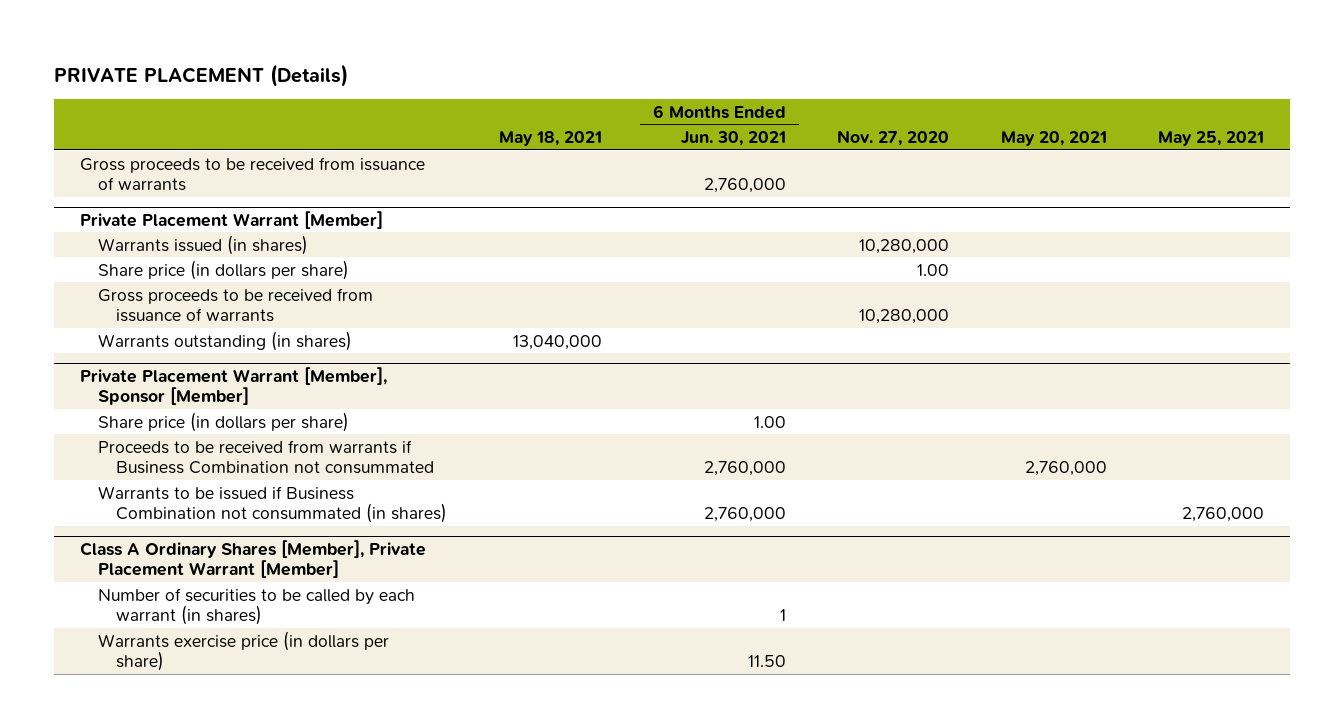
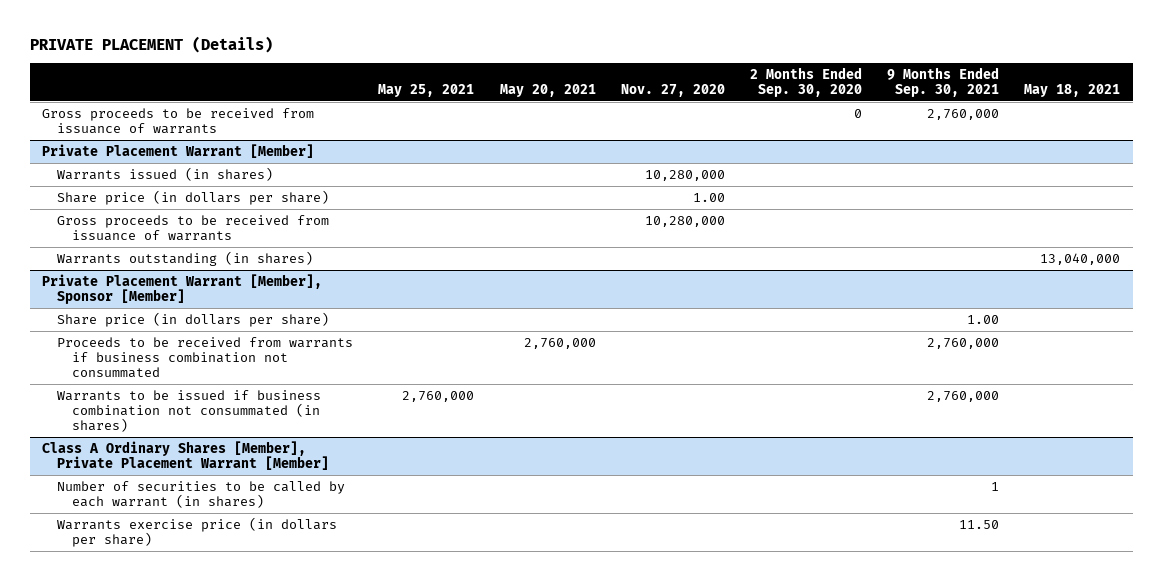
- | May 18, 2021 | 6 Months Ended Jun. 30, 2021 | Nov. 27, 2020 | May 20, 2021 | May 25, 2021
+ | May 25, 2021 | May 20, 2021 | Nov. 27, 2020 | 2 Months Ended Sep. 30, 2020 | 9 Months Ended Sep. 30, 2021 | May 18, 2021
@ Private Placement Warrant [Member], Sponsor [Member]
- Proceeds to be received from warrants if Business Combination not consummated | | 2,760,000 | | 2,760,000 |
- Warrants to be issued if Business Combination not consummated (in shares) | | 2,760,000 | | | 2,760,000
+ Proceeds to be received from warrants if business combination not consummated | | 2,760,000 | | | 2,760,000 |
+ Warrants to be issued if business combination not consummated (in shares) | 2,760,000 | | | | 2,760,000 |

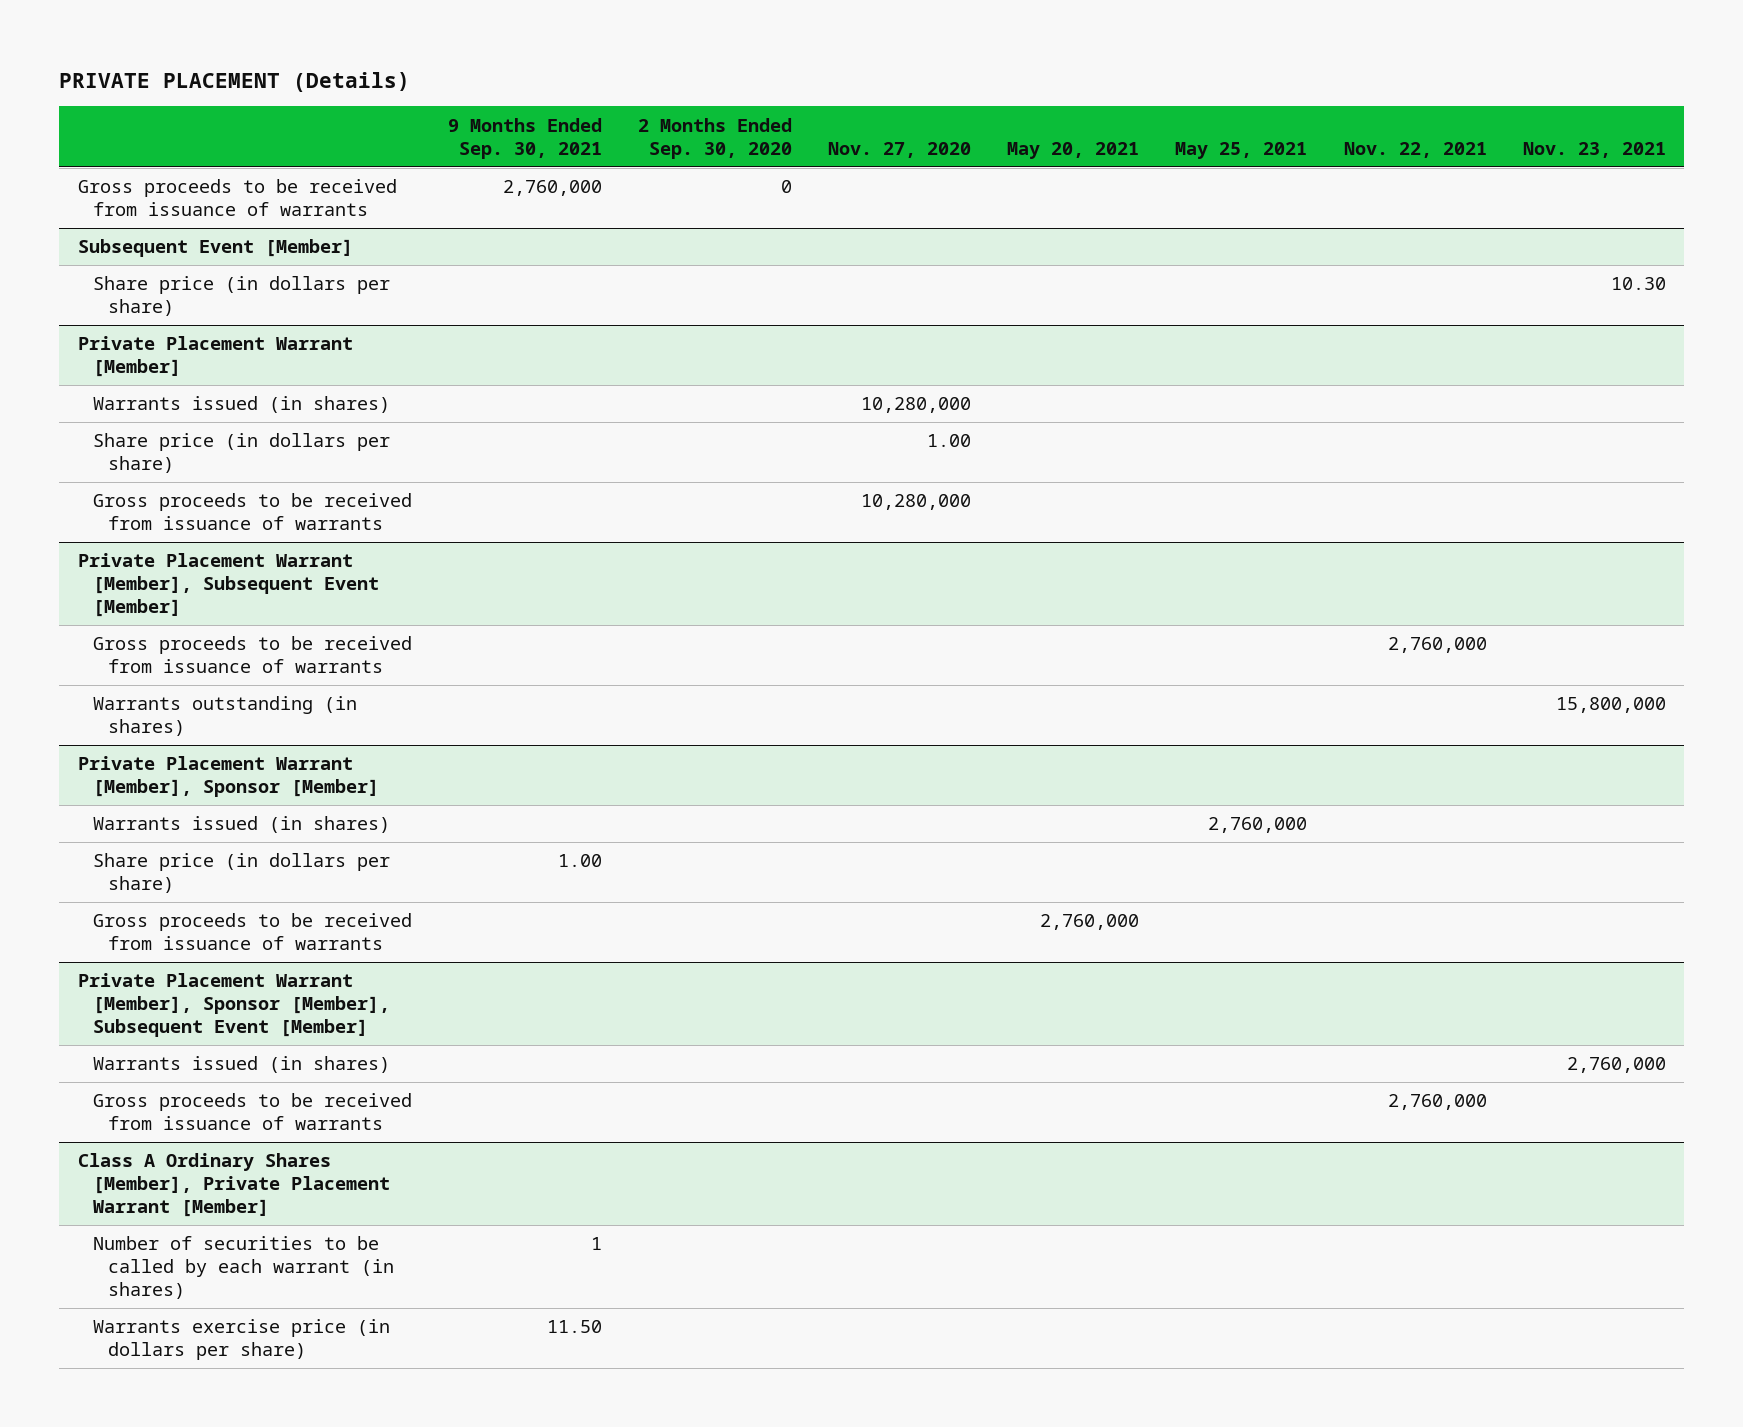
- | May 25, 2021 | May 20, 2021 | Nov. 27, 2020 | 2 Months Ended Sep. 30, 2020 | 9 Months Ended Sep. 30, 2021 | May 18, 2021
+ | 9 Months Ended Sep. 30, 2021 | 2 Months Ended Sep. 30, 2020 | Nov. 27, 2020 | May 20, 2021 | May 25, 2021 | Nov. 22, 2021 | Nov. 23, 2021
+ Subsequent Event [Member]
+ Share price (in dollars per share) | | | | | | | 10.30
@ Private Placement Warrant [Member]
- Warrants outstanding (in shares) | | | | | | 13,040,000
+ Private Placement Warrant [Member], Subsequent Event [Member]
+ Gross proceeds to be received from issuance of warrants | | | | | | 2,760,000 |
+ Warrants outstanding (in shares) | | | | | | | 15,800,000
@ Private Placement Warrant [Member], Sponsor [Member]
+ Warrants issued (in shares) | | | | | 2,760,000 | |
- Proceeds to be received from warrants if business combination not consummated | | 2,760,000 | | | 2,760,000 |
- Warrants to be issued if business combination not consummated (in shares) | 2,760,000 | | | | 2,760,000 |
+ Gross proceeds to be received from issuance of warrants | | | | 2,760,000 | | |
+ Private Placement Warrant [Member], Sponsor [Member], Subsequent Event [Member]
+ Warrants issued (in shares) | | | | | | | 2,760,000
+ Gross proceeds to be received from issuance of warrants | | | | | | 2,760,000 |

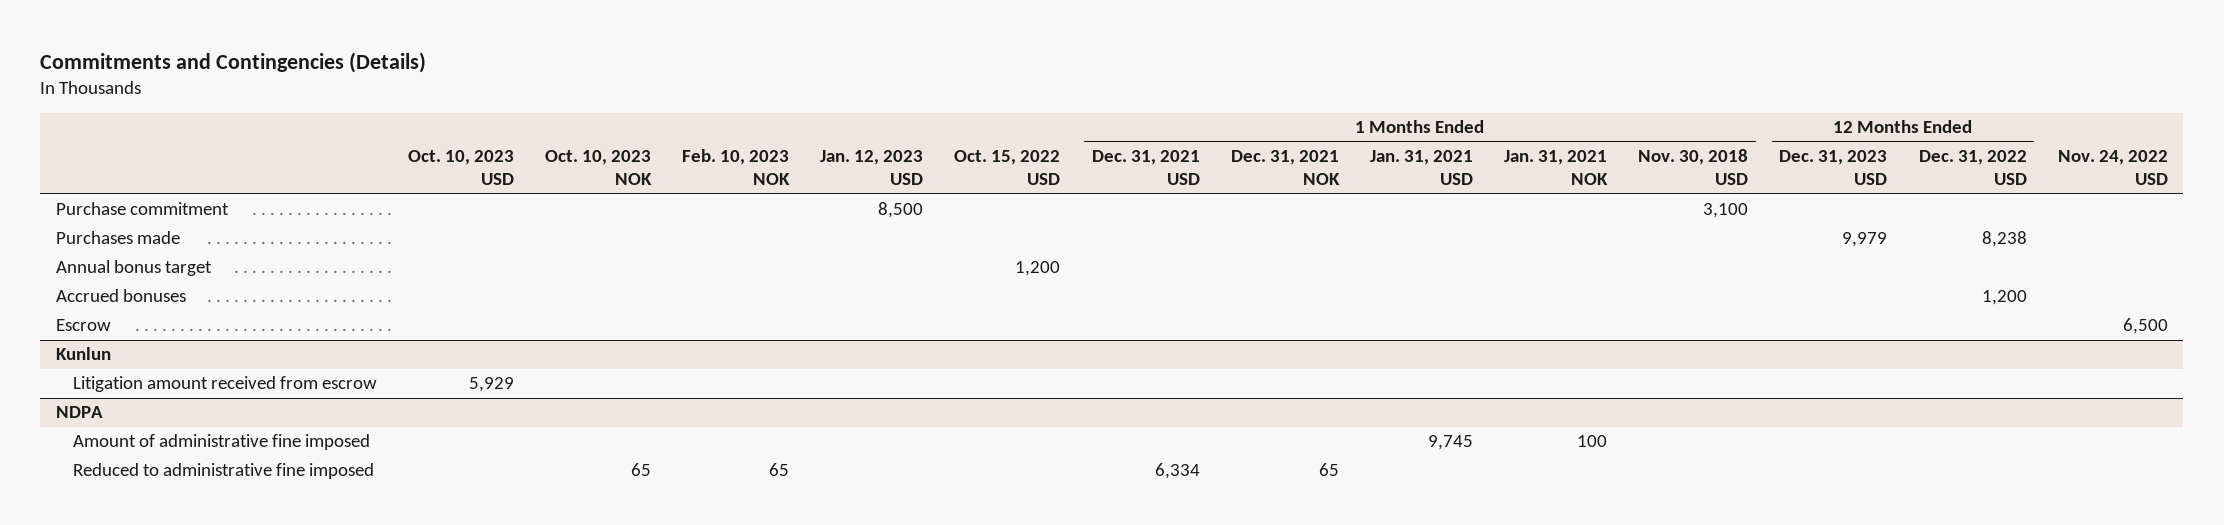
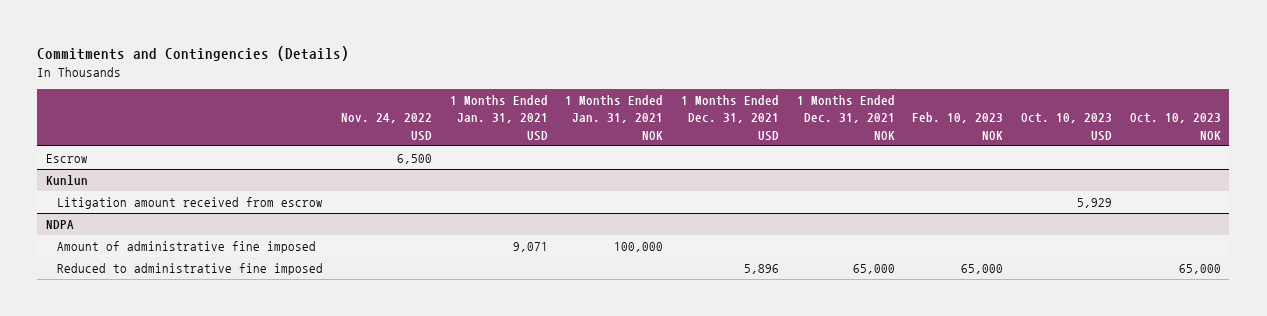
- | Oct. 10, 2023 USD | Oct. 10, 2023 NOK | Feb. 10, 2023 NOK | Jan. 12, 2023 USD | Oct. 15, 2022 USD | 1 Months Ended Dec. 31, 2021 USD | 1 Months Ended Dec. 31, 2021 NOK | 1 Months Ended Jan. 31, 2021 USD | 1 Months Ended Jan. 31, 2021 NOK | 1 Months Ended Nov. 30, 2018 USD | 12 Months Ended Dec. 31, 2023 USD | 12 Months Ended Dec. 31, 2022 USD | Nov. 24, 2022 USD
+ | Nov. 24, 2022 USD | 1 Months Ended Jan. 31, 2021 USD | 1 Months Ended Jan. 31, 2021 NOK | 1 Months Ended Dec. 31, 2021 USD | 1 Months Ended Dec. 31, 2021 NOK | Feb. 10, 2023 NOK | Oct. 10, 2023 USD | Oct. 10, 2023 NOK
- Purchase commitment | | | | 8,500 | | | | | | 3,100 | | |
- Purchases made | | | | | | | | | | | 9,979 | 8,238 |
- Annual bonus target | | | | | 1,200 | | | | | | | |
- Accrued bonuses | | | | | | | | | | | | 1,200 |
@ NDPA
- Amount of administrative fine imposed | | | | | | | | 9,745 | 100 | | | |
- Reduced to administrative fine imposed | | 65 | 65 | | | 6,334 | 65 | | | | | |
+ Amount of administrative fine imposed | | 9,071 | 100,000 | | | | |
+ Reduced to administrative fine imposed | | | | 5,896 | 65,000 | 65,000 | | 65,000

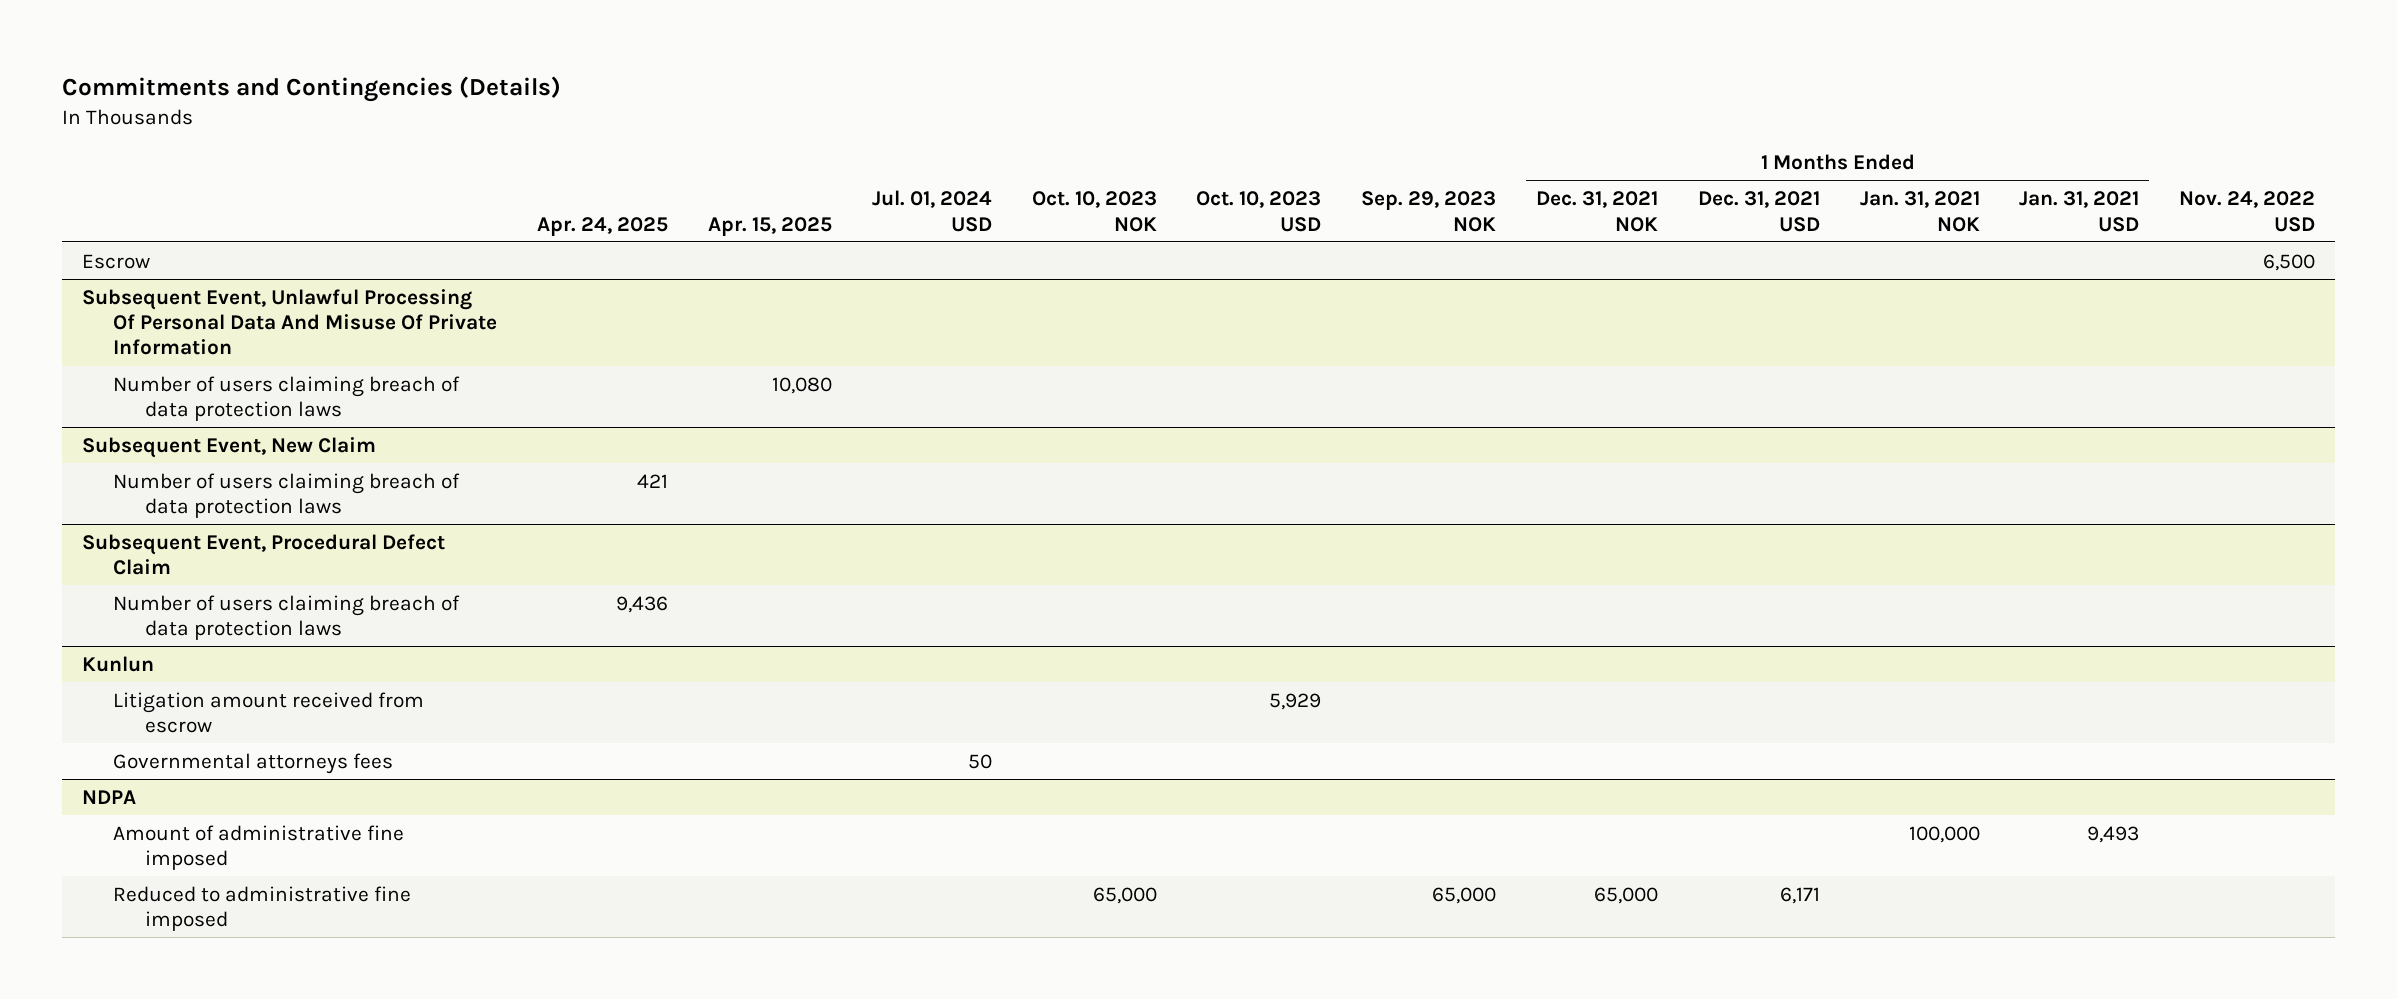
- | Nov. 24, 2022 USD | 1 Months Ended Jan. 31, 2021 USD | 1 Months Ended Jan. 31, 2021 NOK | 1 Months Ended Dec. 31, 2021 USD | 1 Months Ended Dec. 31, 2021 NOK | Feb. 10, 2023 NOK | Oct. 10, 2023 USD | Oct. 10, 2023 NOK
+ | Apr. 24, 2025 | Apr. 15, 2025 | Jul. 01, 2024 USD | Oct. 10, 2023 NOK | Oct. 10, 2023 USD | Sep. 29, 2023 NOK | 1 Months Ended Dec. 31, 2021 NOK | 1 Months Ended Dec. 31, 2021 USD | 1 Months Ended Jan. 31, 2021 NOK | 1 Months Ended Jan. 31, 2021 USD | Nov. 24, 2022 USD
+ Subsequent Event, Unlawful Processing Of Personal Data And Misuse Of Private Information
+ Number of users claiming breach of data protection laws | | 10,080 | | | | | | | | |
+ Subsequent Event, New Claim
+ Number of users claiming breach of data protection laws | 421 | | | | | | | | | |
+ Subsequent Event, Procedural Defect Claim
+ Number of users claiming breach of data protection laws | 9,436 | | | | | | | | | |
@ Kunlun
+ Governmental attorneys fees | | | 50 | | | | | | | |
@ NDPA
- Amount of administrative fine imposed | | 9,071 | 100,000 | | | | |
- Reduced to administrative fine imposed | | | | 5,896 | 65,000 | 65,000 | | 65,000
+ Amount of administrative fine imposed | | | | | | | | | 100,000 | 9,493 |
+ Reduced to administrative fine imposed | | | | 65,000 | | 65,000 | 65,000 | 6,171 | | |

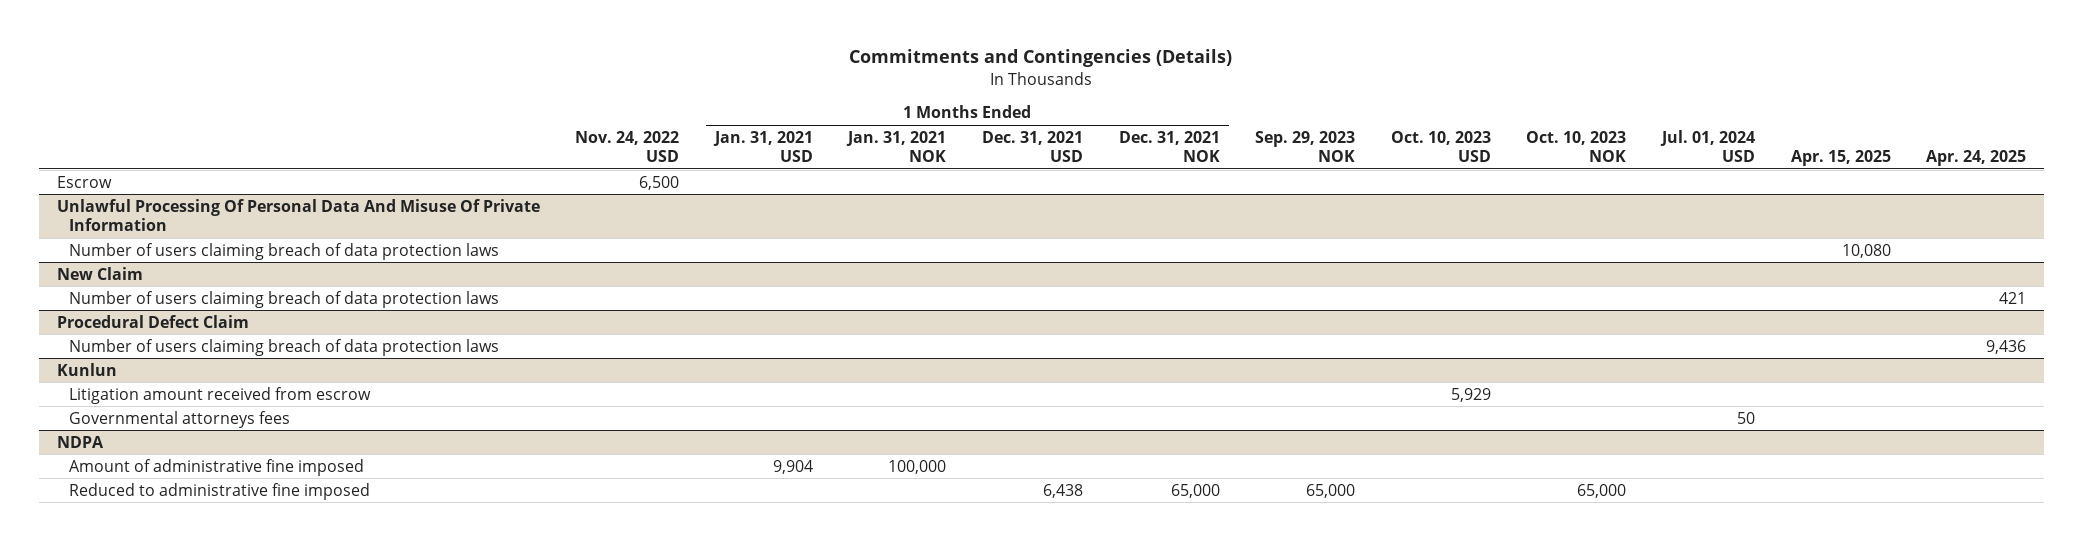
- | Apr. 24, 2025 | Apr. 15, 2025 | Jul. 01, 2024 USD | Oct. 10, 2023 NOK | Oct. 10, 2023 USD | Sep. 29, 2023 NOK | 1 Months Ended Dec. 31, 2021 NOK | 1 Months Ended Dec. 31, 2021 USD | 1 Months Ended Jan. 31, 2021 NOK | 1 Months Ended Jan. 31, 2021 USD | Nov. 24, 2022 USD
+ | Nov. 24, 2022 USD | 1 Months Ended Jan. 31, 2021 USD | 1 Months Ended Jan. 31, 2021 NOK | 1 Months Ended Dec. 31, 2021 USD | 1 Months Ended Dec. 31, 2021 NOK | Sep. 29, 2023 NOK | Oct. 10, 2023 USD | Oct. 10, 2023 NOK | Jul. 01, 2024 USD | Apr. 15, 2025 | Apr. 24, 2025
- Subsequent Event, Unlawful Processing Of Personal Data And Misuse Of Private Information
+ Unlawful Processing Of Personal Data And Misuse Of Private Information
- Subsequent Event, New Claim
+ New Claim
- Subsequent Event, Procedural Defect Claim
+ Procedural Defect Claim
@ NDPA
- Amount of administrative fine imposed | | | | | | | | | 100,000 | 9,493 |
- Reduced to administrative fine imposed | | | | 65,000 | | 65,000 | 65,000 | 6,171 | | |
+ Amount of administrative fine imposed | | 9,904 | 100,000 | | | | | | | |
+ Reduced to administrative fine imposed | | | | 6,438 | 65,000 | 65,000 | | 65,000 | | |

